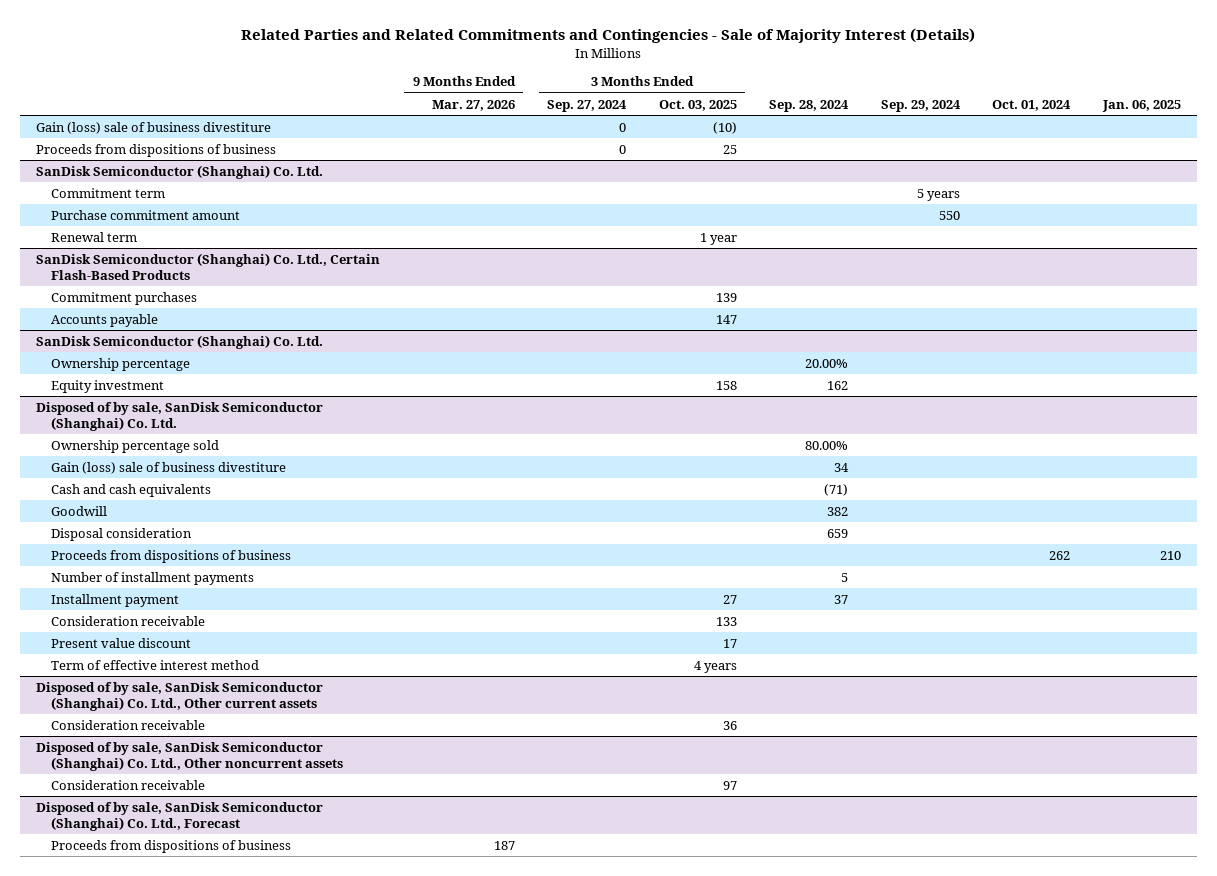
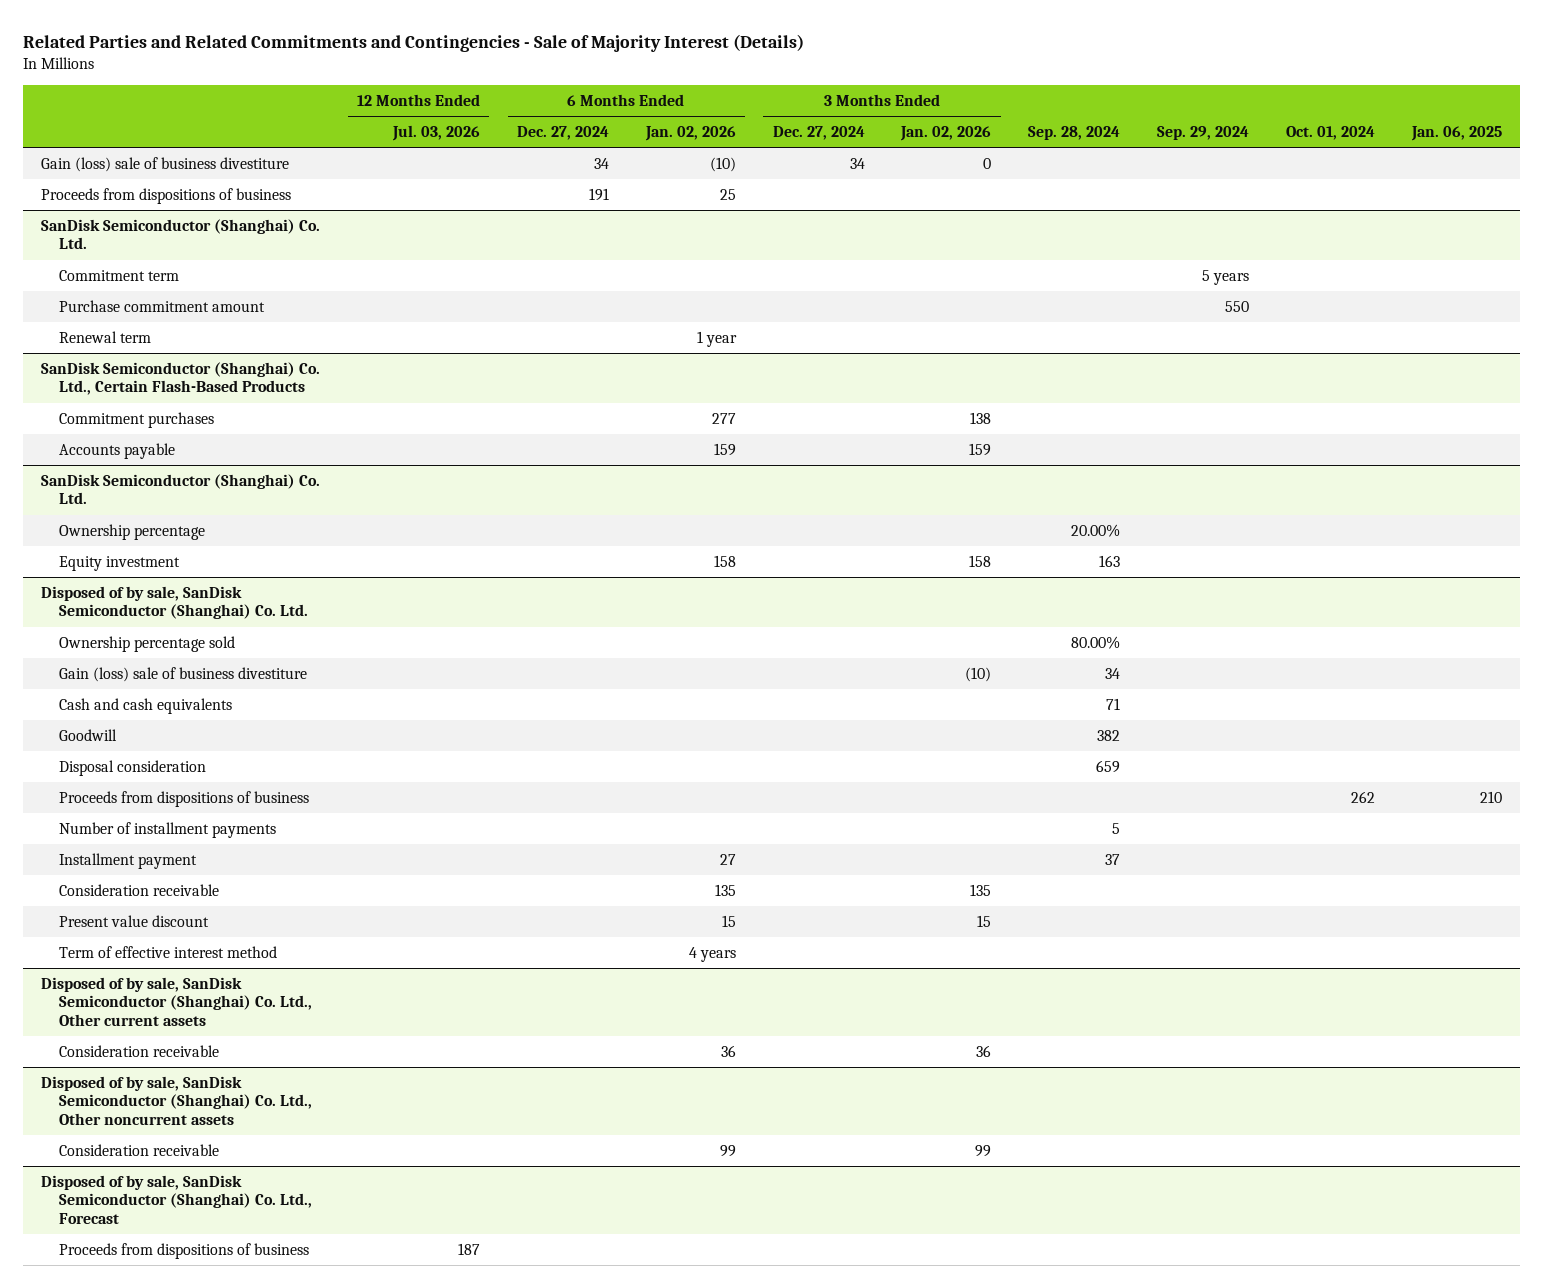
- | 9 Months Ended Mar. 27, 2026 | 3 Months Ended Sep. 27, 2024 | 3 Months Ended Oct. 03, 2025 | Sep. 28, 2024 | Sep. 29, 2024 | Oct. 01, 2024 | Jan. 06, 2025
+ | 12 Months Ended Jul. 03, 2026 | 6 Months Ended Dec. 27, 2024 | 6 Months Ended Jan. 02, 2026 | 3 Months Ended Dec. 27, 2024 | 3 Months Ended Jan. 02, 2026 | Sep. 28, 2024 | Sep. 29, 2024 | Oct. 01, 2024 | Jan. 06, 2025
@ SanDisk Semiconductor (Shanghai) Co. Ltd.
- Equity investment | | | 158 | 162 | | |
+ Equity investment | | | 158 | | 158 | 163 | | |
@ Disposed of by sale, SanDisk Semiconductor (Shanghai) Co. Ltd.
- Cash and cash equivalents | | | | (71) | | |
+ Cash and cash equivalents | | | | | | 71 | | |

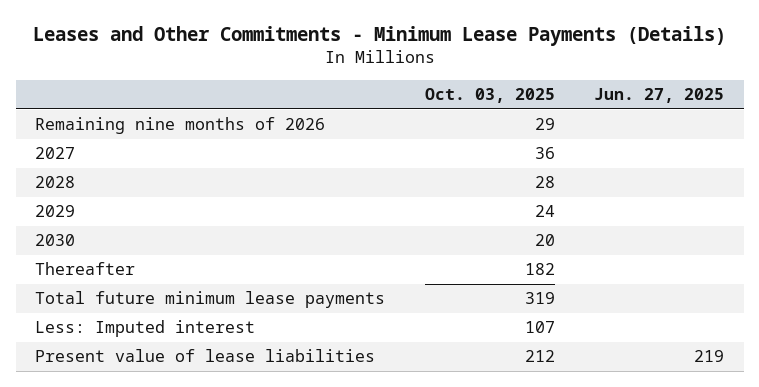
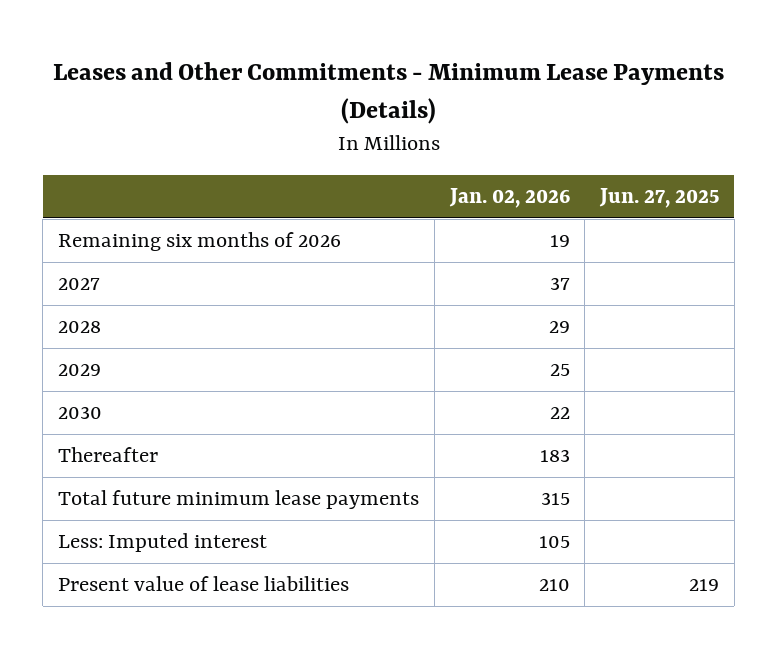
- | Oct. 03, 2025 | Jun. 27, 2025
+ | Jan. 02, 2026 | Jun. 27, 2025
- Remaining nine months of 2026 | 29 |
+ Remaining six months of 2026 | 19 |

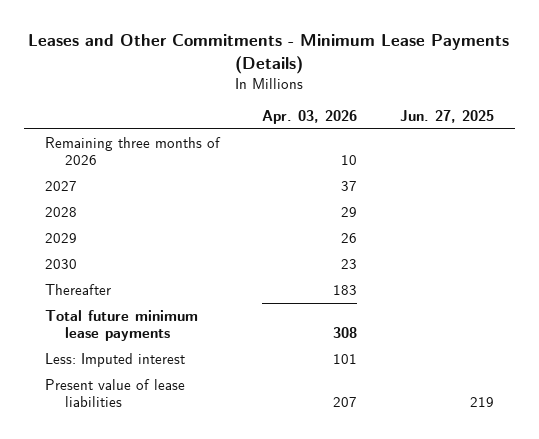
- | Jan. 02, 2026 | Jun. 27, 2025
+ | Apr. 03, 2026 | Jun. 27, 2025
- Remaining six months of 2026 | 19 |
+ Remaining three months of 2026 | 10 |

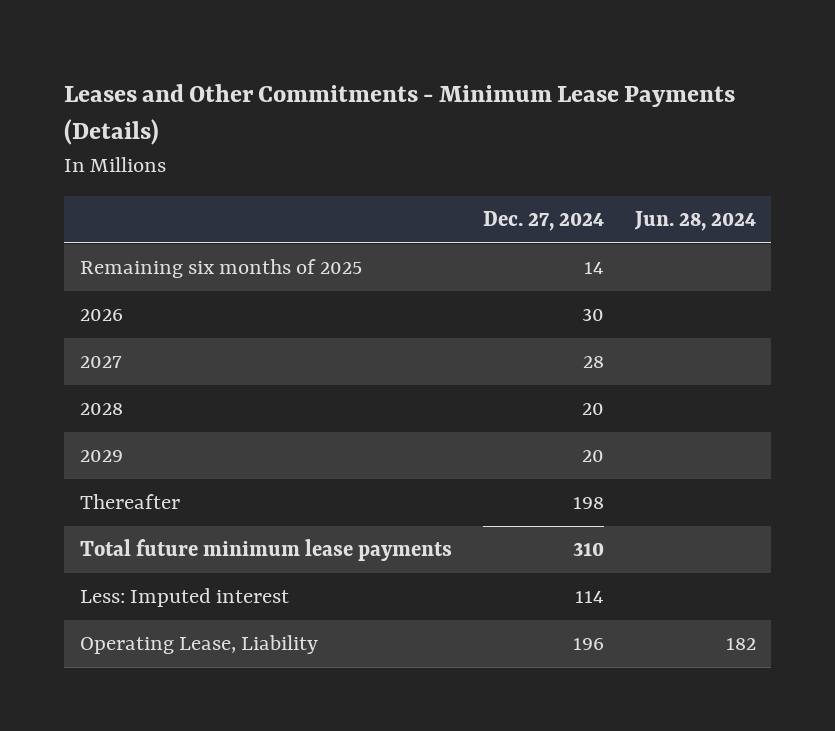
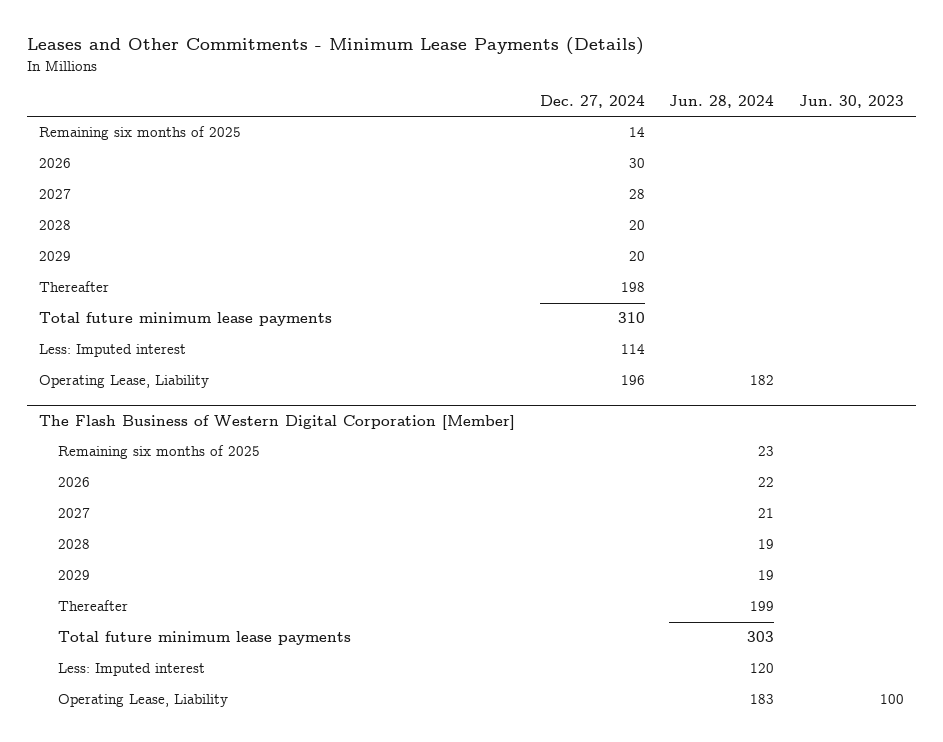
- | Dec. 27, 2024 | Jun. 28, 2024
+ | Dec. 27, 2024 | Jun. 28, 2024 | Jun. 30, 2023
+ The Flash Business of Western Digital Corporation [Member]
+ Remaining six months of 2025 | | 23 |
+ 2026 | | 22 |
+ 2027 | | 21 |
+ 2028 | | 19 |
+ 2029 | | 19 |
+ Thereafter | | 199 |
+ Total future minimum lease payments | | 303 |
+ Less: Imputed interest | | 120 |
+ Operating Lease, Liability | | 183 | 100

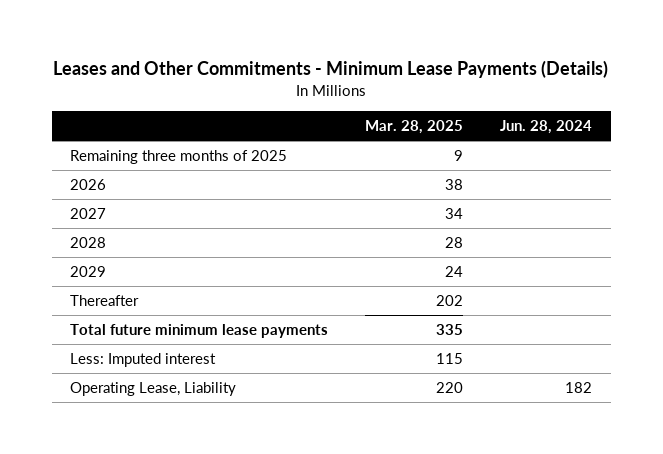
- | Dec. 27, 2024 | Jun. 28, 2024 | Jun. 30, 2023
+ | Mar. 28, 2025 | Jun. 28, 2024
- Remaining six months of 2025 | 14 | |
+ Remaining three months of 2025 | 9 |
- The Flash Business of Western Digital Corporation [Member]
- Remaining six months of 2025 | | 23 |
- 2026 | | 22 |
- 2027 | | 21 |
- 2028 | | 19 |
- 2029 | | 19 |
- Thereafter | | 199 |
- Total future minimum lease payments | | 303 |
- Less: Imputed interest | | 120 |
- Operating Lease, Liability | | 183 | 100

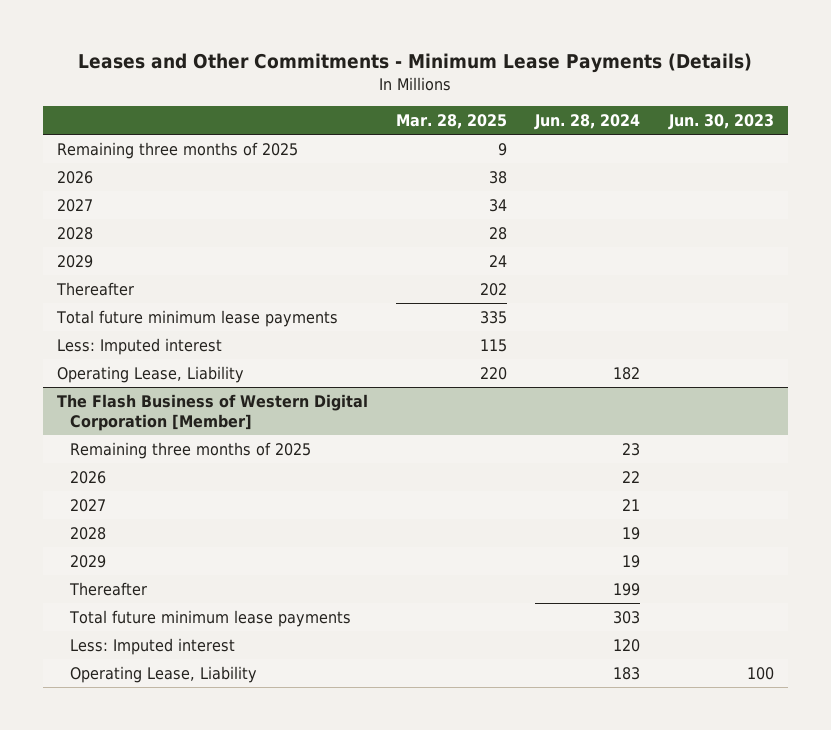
- | Mar. 28, 2025 | Jun. 28, 2024
+ | Mar. 28, 2025 | Jun. 28, 2024 | Jun. 30, 2023
+ The Flash Business of Western Digital Corporation [Member]
+ Remaining three months of 2025 | | 23 |
+ 2026 | | 22 |
+ 2027 | | 21 |
+ 2028 | | 19 |
+ 2029 | | 19 |
+ Thereafter | | 199 |
+ Total future minimum lease payments | | 303 |
+ Less: Imputed interest | | 120 |
+ Operating Lease, Liability | | 183 | 100

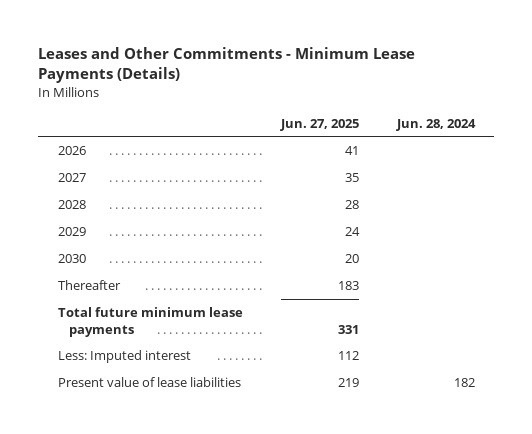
- | Mar. 28, 2025 | Jun. 28, 2024 | Jun. 30, 2023
+ | Jun. 27, 2025 | Jun. 28, 2024
- Remaining three months of 2025 | 9 | |
+ 2030 | 20 |
- Operating Lease, Liability | 220 | 182 |
- The Flash Business of Western Digital Corporation [Member]
- Remaining three months of 2025 | | 23 |
- 2026 | | 22 |
- 2027 | | 21 |
- 2028 | | 19 |
- 2029 | | 19 |
- Thereafter | | 199 |
- Total future minimum lease payments | | 303 |
- Less: Imputed interest | | 120 |
- Operating Lease, Liability | | 183 | 100
+ Present value of lease liabilities | 219 | 182

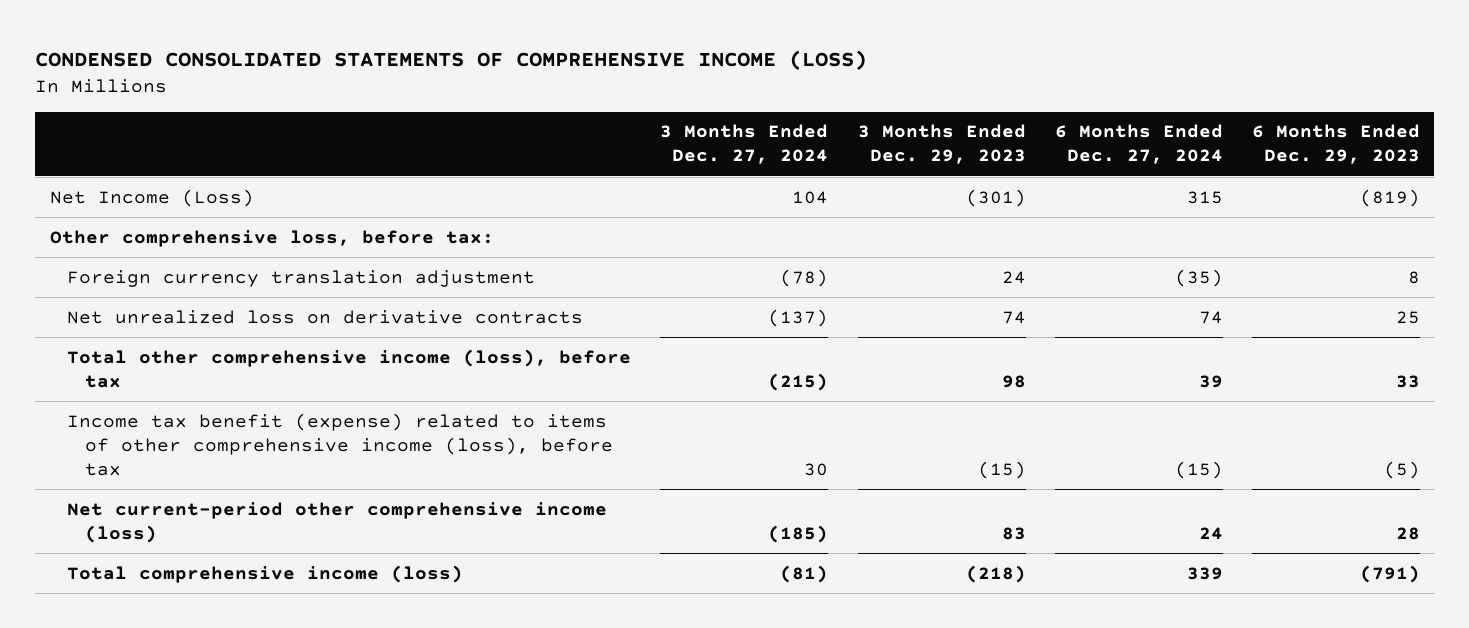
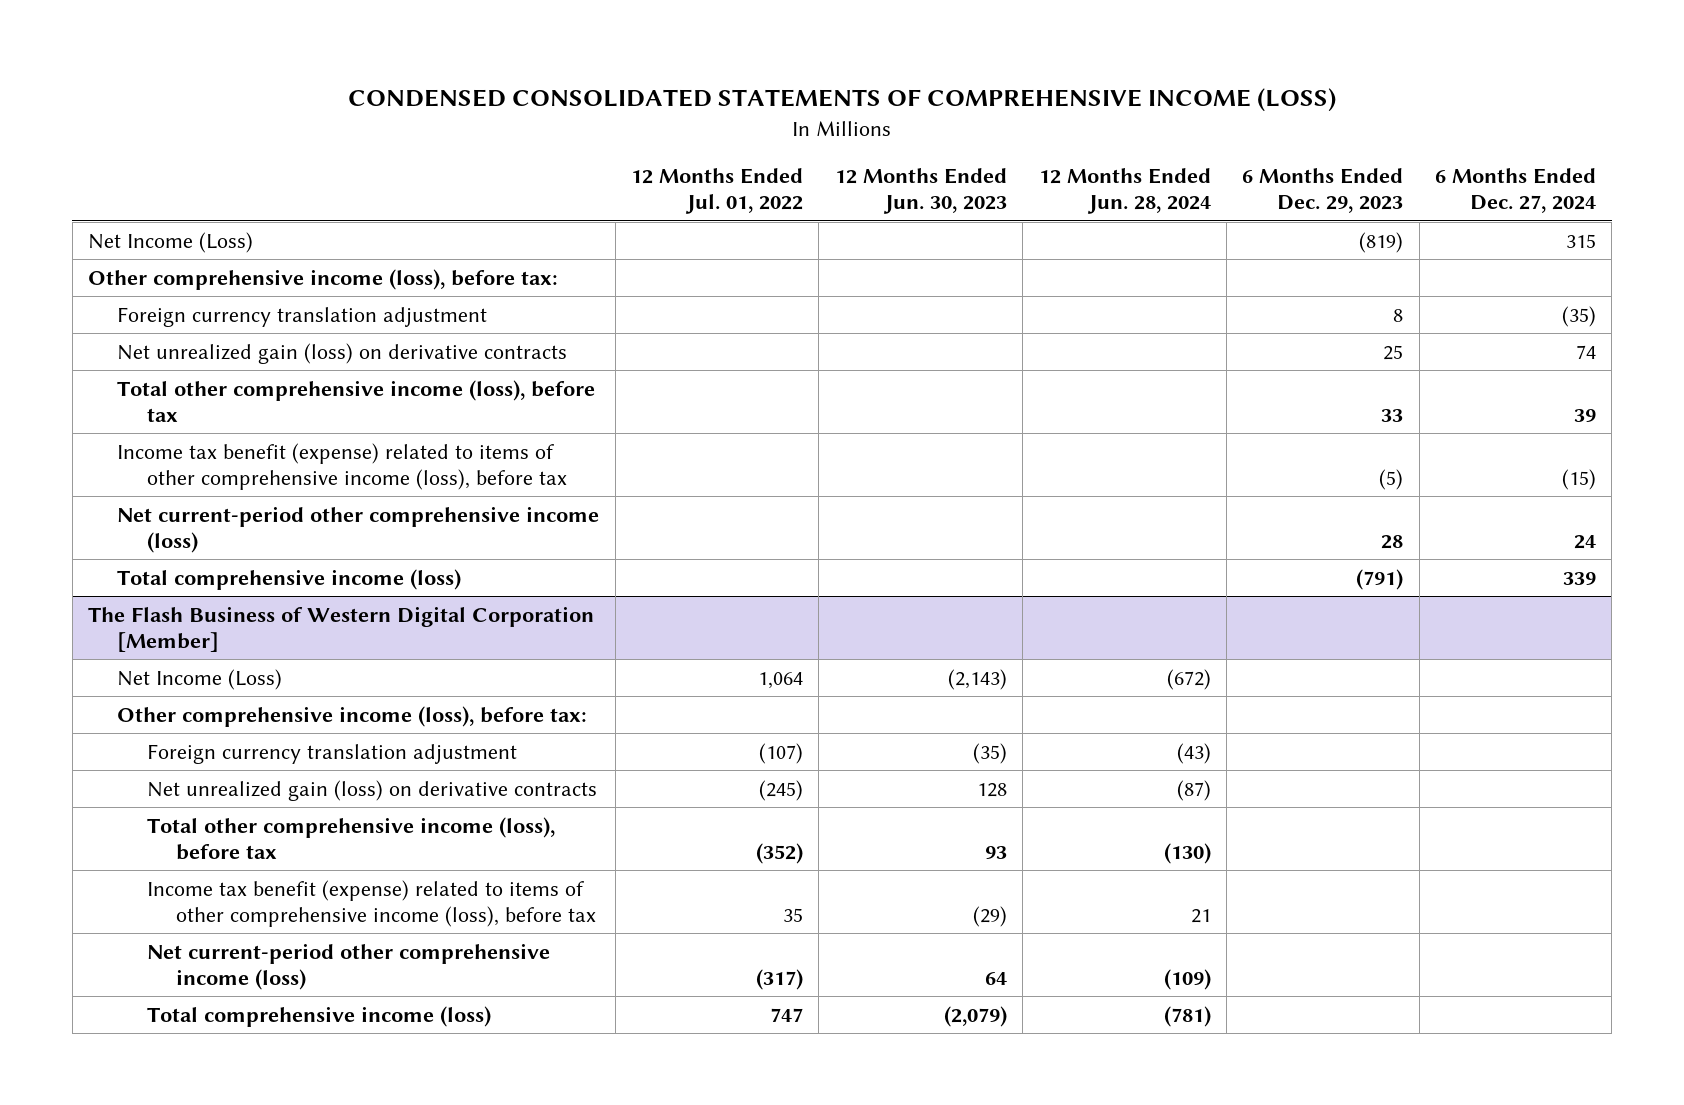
- | 3 Months Ended Dec. 27, 2024 | 3 Months Ended Dec. 29, 2023 | 6 Months Ended Dec. 27, 2024 | 6 Months Ended Dec. 29, 2023
+ | 12 Months Ended Jul. 01, 2022 | 12 Months Ended Jun. 30, 2023 | 12 Months Ended Jun. 28, 2024 | 6 Months Ended Dec. 29, 2023 | 6 Months Ended Dec. 27, 2024
- Other comprehensive loss, before tax:
+ Other comprehensive income (loss), before tax:
- Net unrealized loss on derivative contracts | (137) | 74 | 74 | 25
+ Net unrealized gain (loss) on derivative contracts | | | | 25 | 74
+ The Flash Business of Western Digital Corporation [Member]
+ Net Income (Loss) | 1,064 | (2,143) | (672) | |
+ Other comprehensive income (loss), before tax:
+ Foreign currency translation adjustment | (107) | (35) | (43) | |
+ Net unrealized gain (loss) on derivative contracts | (245) | 128 | (87) | |
+ Total other comprehensive income (loss), before tax | (352) | 93 | (130) | |
+ Income tax benefit (expense) related to items of other comprehensive income (loss), before tax | 35 | (29) | 21 | |
+ Net current-period other comprehensive income (loss) | (317) | 64 | (109) | |
+ Total comprehensive income (loss) | 747 | (2,079) | (781) | |

